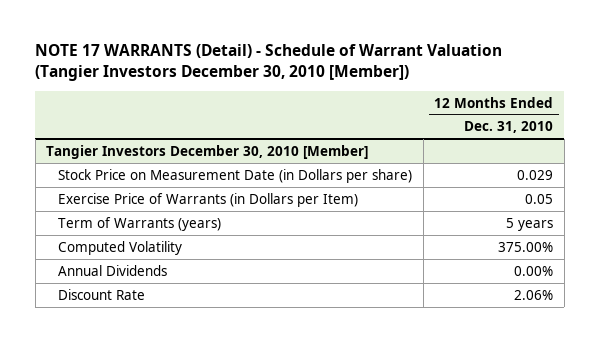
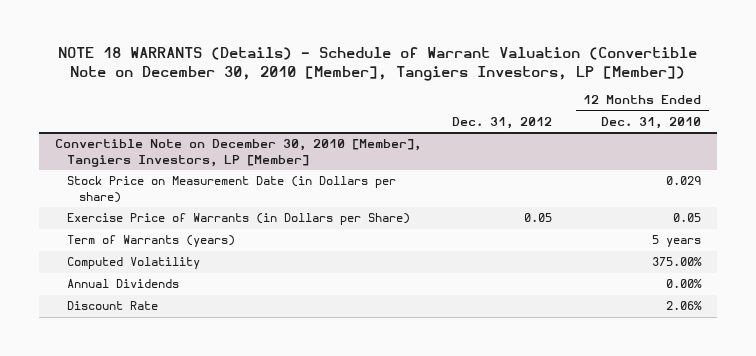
- NOTE 17 WARRANTS (Detail) - Schedule of Warrant Valuation (Tangier Investors December 30, 2010 [Member])
+ NOTE 18 WARRANTS (Details) - Schedule of Warrant Valuation (Convertible Note on December 30, 2010 [Member], Tangiers Investors, LP [Member])
- | 12 Months Ended Dec. 31, 2010
+ | Dec. 31, 2012 | 12 Months Ended Dec. 31, 2010
- Tangier Investors December 30, 2010 [Member]
+ Convertible Note on December 30, 2010 [Member], Tangiers Investors, LP [Member]
- Exercise Price of Warrants (in Dollars per Item) | 0.05
+ Exercise Price of Warrants (in Dollars per Share) | 0.05 | 0.05

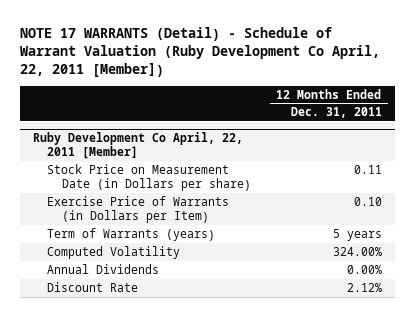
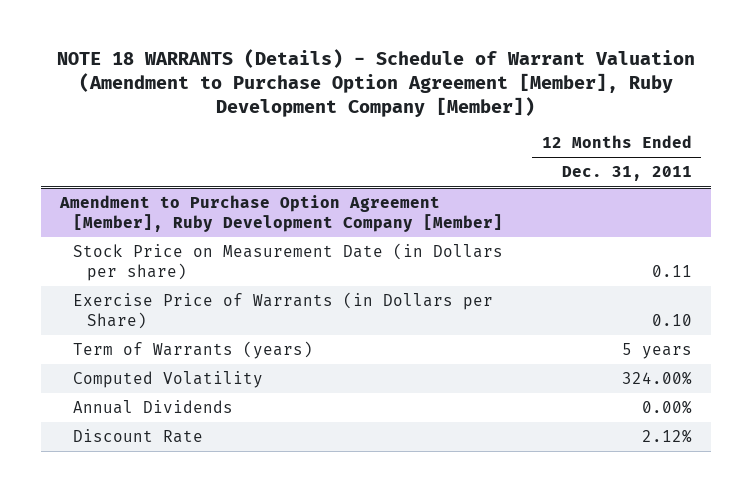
- NOTE 17 WARRANTS (Detail) - Schedule of Warrant Valuation (Ruby Development Co April, 22, 2011 [Member])
+ NOTE 18 WARRANTS (Details) - Schedule of Warrant Valuation (Amendment to Purchase Option Agreement [Member], Ruby Development Company [Member])
- Ruby Development Co April, 22, 2011 [Member]
+ Amendment to Purchase Option Agreement [Member], Ruby Development Company [Member]
- Exercise Price of Warrants (in Dollars per Item) | 0.10
+ Exercise Price of Warrants (in Dollars per Share) | 0.10

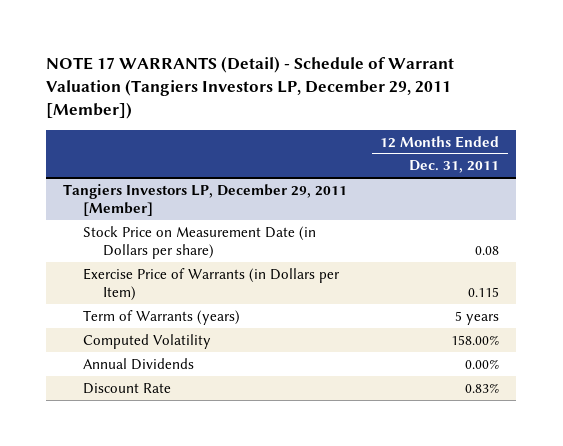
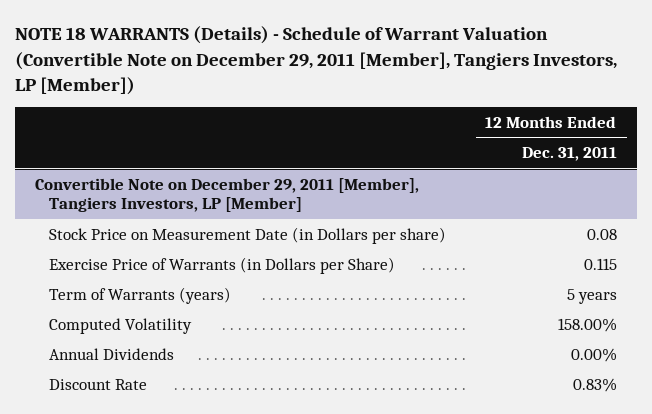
- NOTE 17 WARRANTS (Detail) - Schedule of Warrant Valuation (Tangiers Investors LP, December 29, 2011 [Member])
+ NOTE 18 WARRANTS (Details) - Schedule of Warrant Valuation (Convertible Note on December 29, 2011 [Member], Tangiers Investors, LP [Member])
- Tangiers Investors LP, December 29, 2011 [Member]
+ Convertible Note on December 29, 2011 [Member], Tangiers Investors, LP [Member]
- Exercise Price of Warrants (in Dollars per Item) | 0.115
+ Exercise Price of Warrants (in Dollars per Share) | 0.115

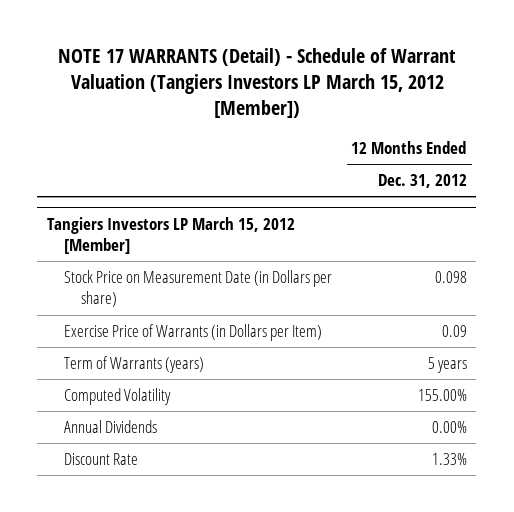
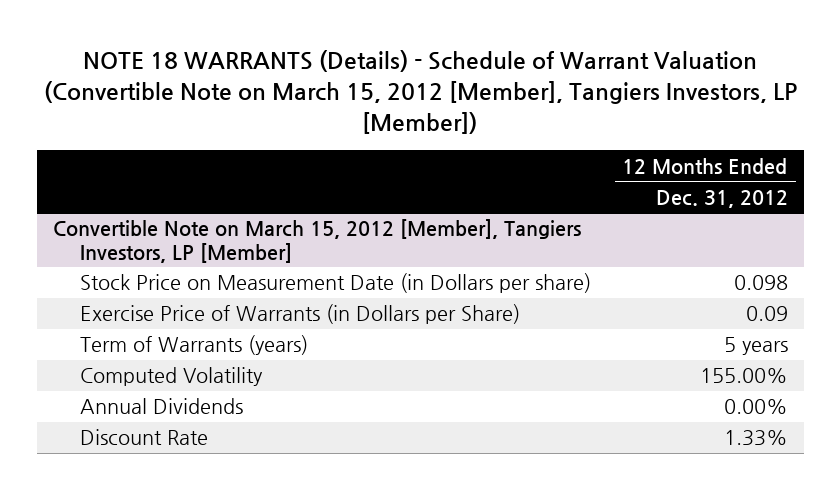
- NOTE 17 WARRANTS (Detail) - Schedule of Warrant Valuation (Tangiers Investors LP March 15, 2012 [Member])
+ NOTE 18 WARRANTS (Details) - Schedule of Warrant Valuation (Convertible Note on March 15, 2012 [Member], Tangiers Investors, LP [Member])
- Tangiers Investors LP March 15, 2012 [Member]
+ Convertible Note on March 15, 2012 [Member], Tangiers Investors, LP [Member]
- Exercise Price of Warrants (in Dollars per Item) | 0.09
+ Exercise Price of Warrants (in Dollars per Share) | 0.09

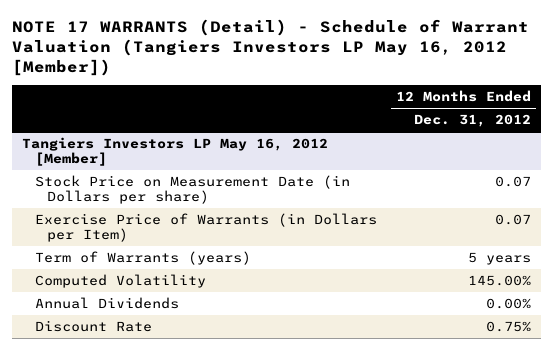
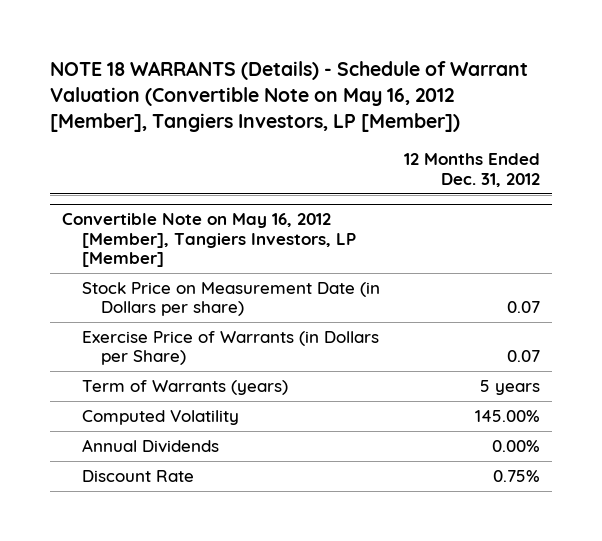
- NOTE 17 WARRANTS (Detail) - Schedule of Warrant Valuation (Tangiers Investors LP May 16, 2012 [Member])
+ NOTE 18 WARRANTS (Details) - Schedule of Warrant Valuation (Convertible Note on May 16, 2012 [Member], Tangiers Investors, LP [Member])
- Tangiers Investors LP May 16, 2012 [Member]
+ Convertible Note on May 16, 2012 [Member], Tangiers Investors, LP [Member]
- Exercise Price of Warrants (in Dollars per Item) | 0.07
+ Exercise Price of Warrants (in Dollars per Share) | 0.07

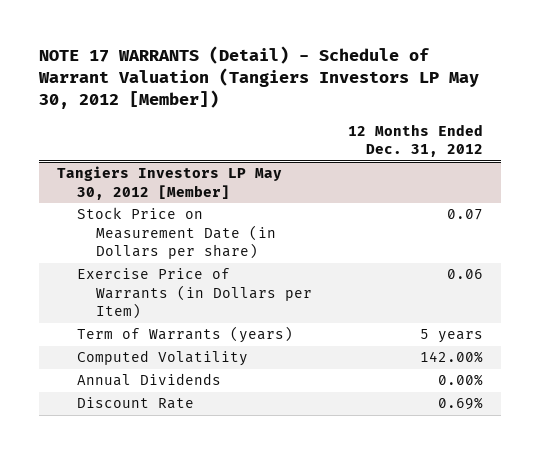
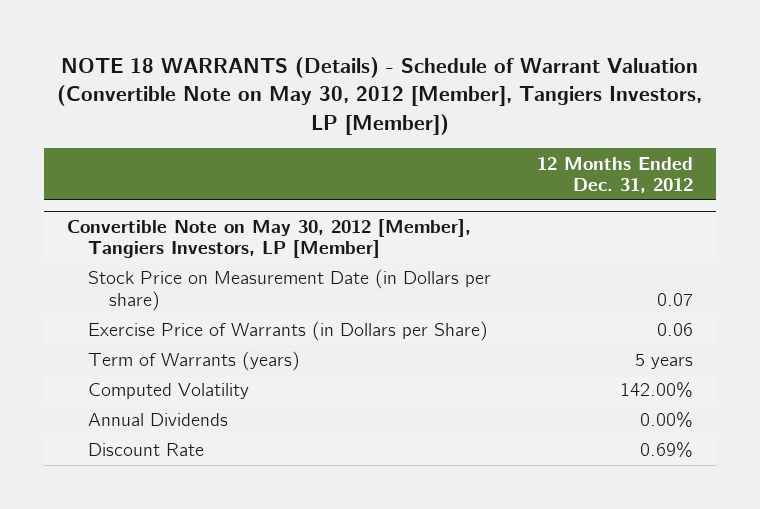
- NOTE 17 WARRANTS (Detail) - Schedule of Warrant Valuation (Tangiers Investors LP May 30, 2012 [Member])
+ NOTE 18 WARRANTS (Details) - Schedule of Warrant Valuation (Convertible Note on May 30, 2012 [Member], Tangiers Investors, LP [Member])
- Tangiers Investors LP May 30, 2012 [Member]
+ Convertible Note on May 30, 2012 [Member], Tangiers Investors, LP [Member]
- Exercise Price of Warrants (in Dollars per Item) | 0.06
+ Exercise Price of Warrants (in Dollars per Share) | 0.06

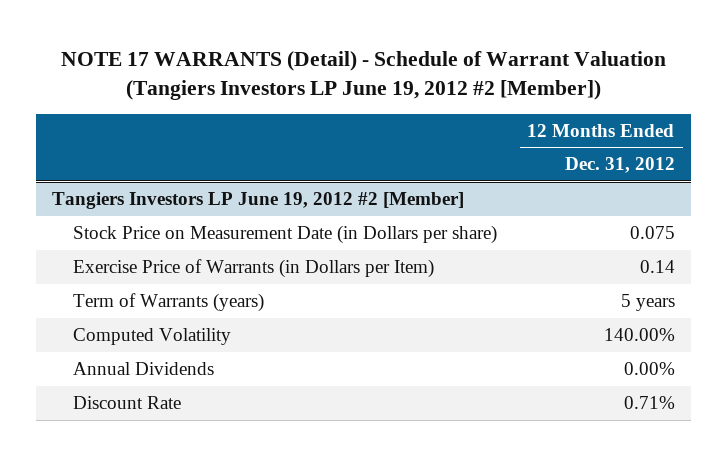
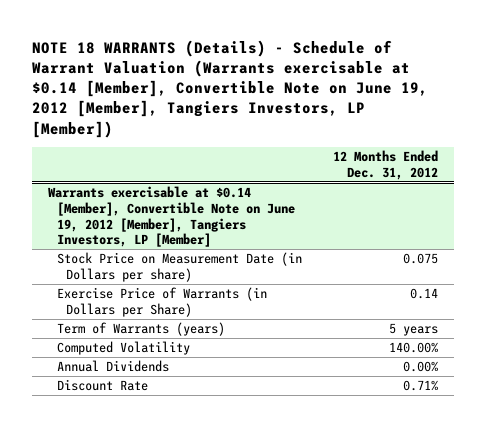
- NOTE 17 WARRANTS (Detail) - Schedule of Warrant Valuation (Tangiers Investors LP June 19, 2012 #2 [Member])
+ NOTE 18 WARRANTS (Details) - Schedule of Warrant Valuation (Warrants exercisable at $0.14 [Member], Convertible Note on June 19, 2012 [Member], Tangiers Investors, LP [Member])
- Tangiers Investors LP June 19, 2012 #2 [Member]
+ Warrants exercisable at $0.14 [Member], Convertible Note on June 19, 2012 [Member], Tangiers Investors, LP [Member]
- Exercise Price of Warrants (in Dollars per Item) | 0.14
+ Exercise Price of Warrants (in Dollars per Share) | 0.14

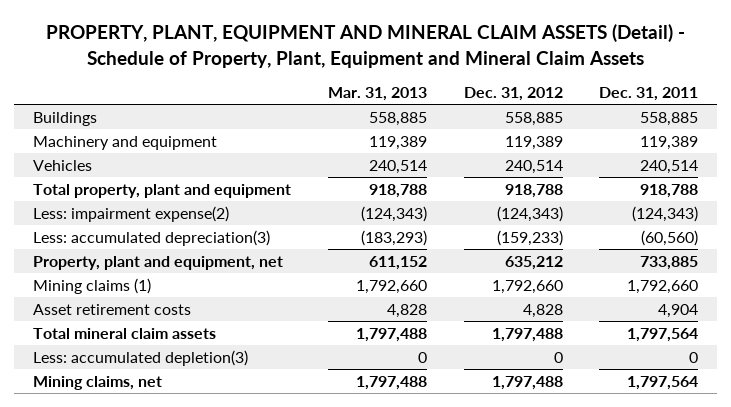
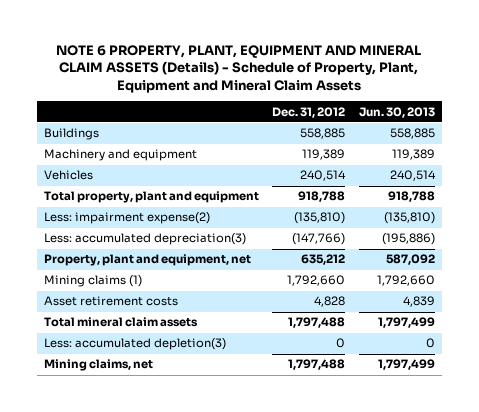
- PROPERTY, PLANT, EQUIPMENT AND MINERAL CLAIM ASSETS (Detail) - Schedule of Property, Plant, Equipment and Mineral Claim Assets
+ NOTE 6 PROPERTY, PLANT, EQUIPMENT AND MINERAL CLAIM ASSETS (Details) - Schedule of Property, Plant, Equipment and Mineral Claim Assets
- | Mar. 31, 2013 | Dec. 31, 2012 | Dec. 31, 2011
+ | Dec. 31, 2012 | Jun. 30, 2013
- Less: impairment expense(2) | (124,343) | (124,343) | (124,343)
- Less: accumulated depreciation(3) | (183,293) | (159,233) | (60,560)
+ Less: impairment expense(2) | (135,810) | (135,810)
+ Less: accumulated depreciation(3) | (147,766) | (195,886)

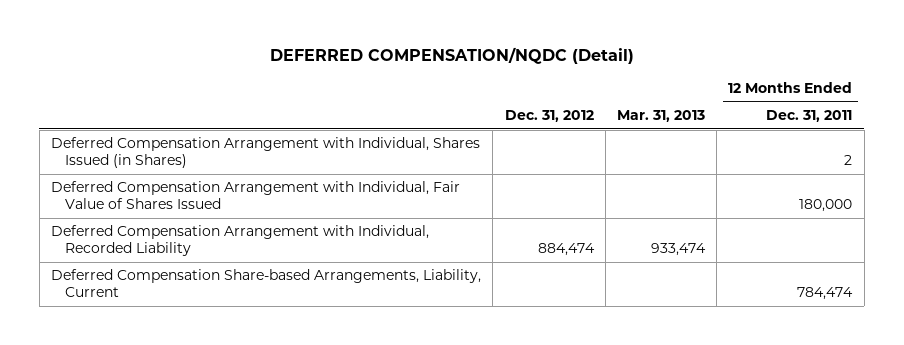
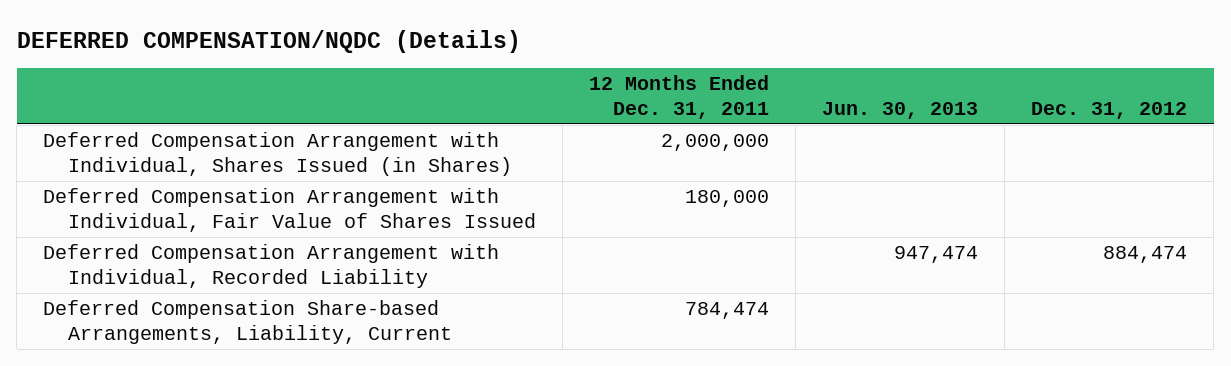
- DEFERRED COMPENSATION/NQDC (Detail)
+ DEFERRED COMPENSATION/NQDC (Details)
- | Dec. 31, 2012 | Mar. 31, 2013 | 12 Months Ended Dec. 31, 2011
+ | 12 Months Ended Dec. 31, 2011 | Jun. 30, 2013 | Dec. 31, 2012
- Deferred Compensation Arrangement with Individual, Shares Issued (in Shares) | | | 2
+ Deferred Compensation Arrangement with Individual, Shares Issued (in Shares) | 2,000,000 | |

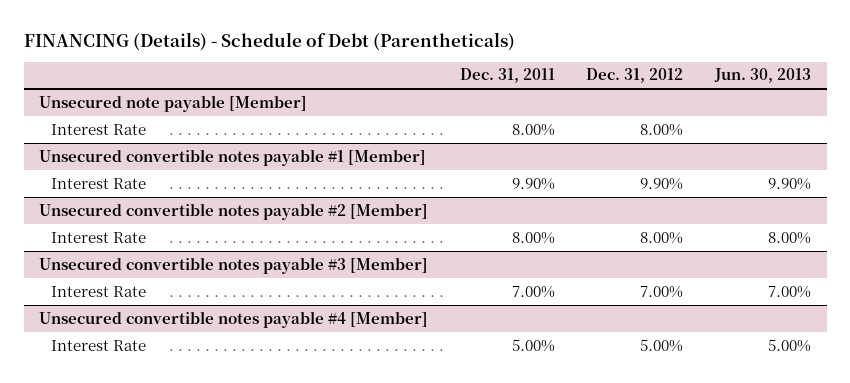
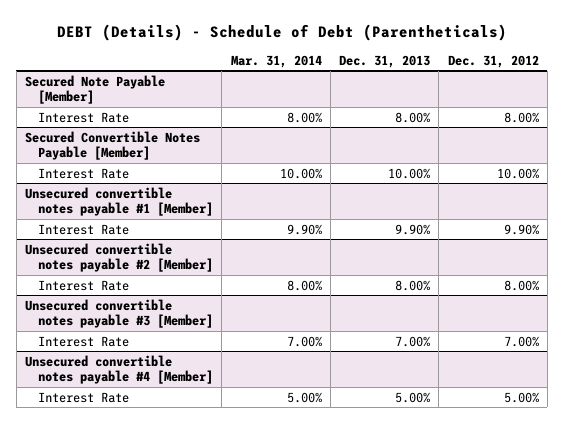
- FINANCING (Details) - Schedule of Debt (Parentheticals)
+ DEBT (Details) - Schedule of Debt (Parentheticals)
- | Dec. 31, 2011 | Dec. 31, 2012 | Jun. 30, 2013
+ | Mar. 31, 2014 | Dec. 31, 2013 | Dec. 31, 2012
- Unsecured note payable [Member]
+ Secured Note Payable [Member]
+ Secured Convertible Notes Payable [Member]
+ Interest Rate | 10.00% | 10.00% | 10.00%

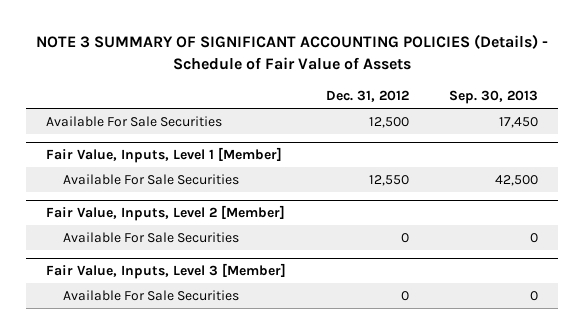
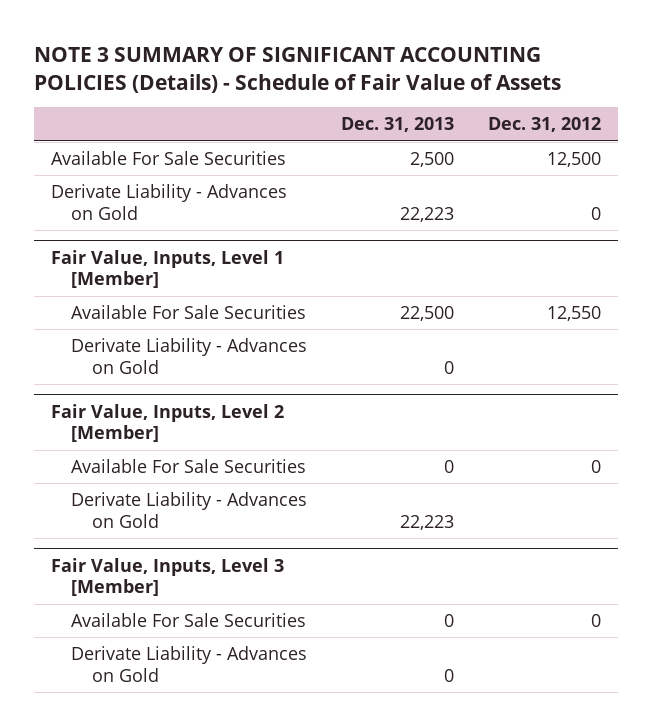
- | Dec. 31, 2012 | Sep. 30, 2013
+ | Dec. 31, 2013 | Dec. 31, 2012
+ Derivate Liability - Advances on Gold | 22,223 | 0
@ Fair Value, Inputs, Level 1 [Member]
+ Derivate Liability - Advances on Gold | 0 |
@ Fair Value, Inputs, Level 2 [Member]
+ Derivate Liability - Advances on Gold | 22,223 |
@ Fair Value, Inputs, Level 3 [Member]
+ Derivate Liability - Advances on Gold | 0 |

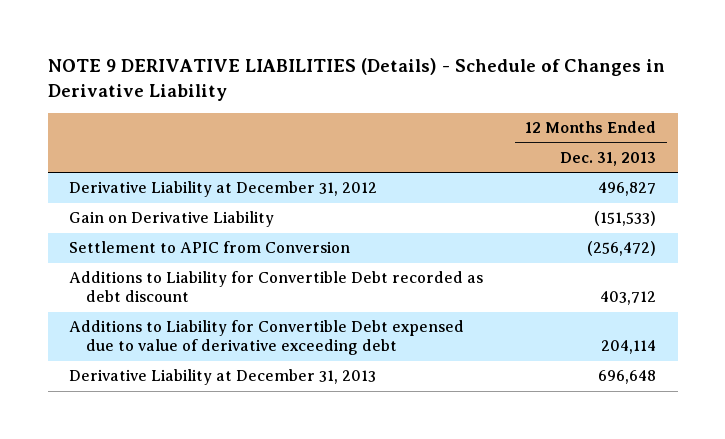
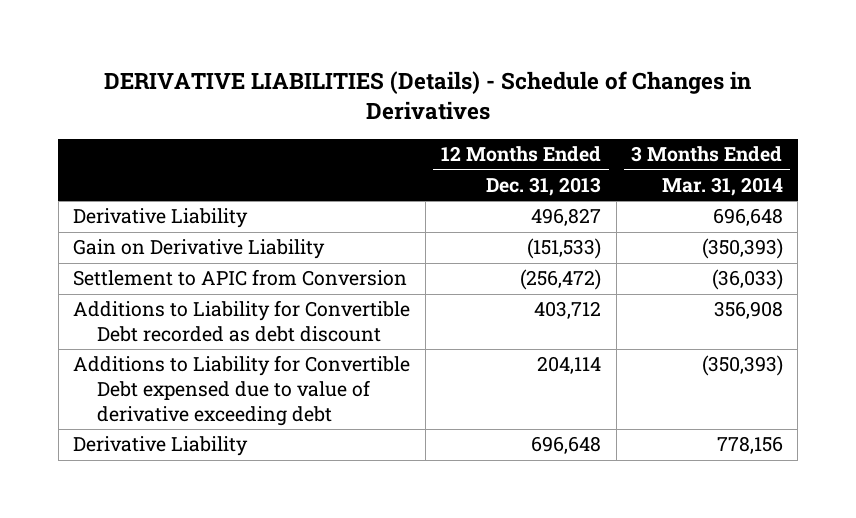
- NOTE 9 DERIVATIVE LIABILITIES (Details) - Schedule of Changes in Derivative Liability
+ DERIVATIVE LIABILITIES (Details) - Schedule of Changes in Derivatives
- | 12 Months Ended Dec. 31, 2013
+ | 12 Months Ended Dec. 31, 2013 | 3 Months Ended Mar. 31, 2014
- Derivative Liability at December 31, 2012 | 496,827
+ Derivative Liability | 496,827 | 696,648
- Derivative Liability at December 31, 2013 | 696,648
+ Derivative Liability | 696,648 | 778,156

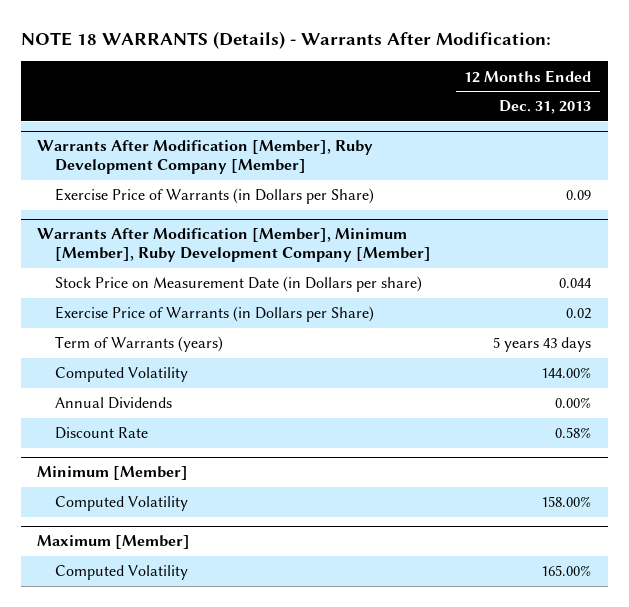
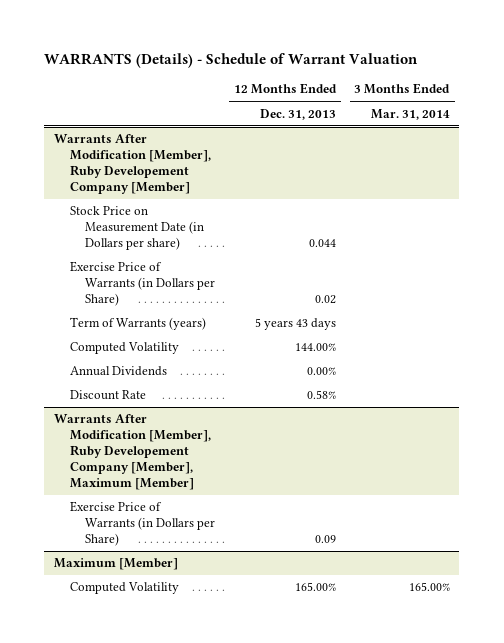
- NOTE 18 WARRANTS (Details) - Warrants After Modification:
+ WARRANTS (Details) - Schedule of Warrant Valuation
- | 12 Months Ended Dec. 31, 2013
+ | 12 Months Ended Dec. 31, 2013 | 3 Months Ended Mar. 31, 2014
- Warrants After Modification [Member], Ruby Development Company [Member]
- Exercise Price of Warrants (in Dollars per Share) | 0.09
- Warrants After Modification [Member], Minimum [Member], Ruby Development Company [Member]
+ Warrants After Modification [Member], Ruby Developement Company [Member]
- Minimum [Member]
- Computed Volatility | 158.00%
+ Warrants After Modification [Member], Ruby Developement Company [Member], Maximum [Member]
+ Exercise Price of Warrants (in Dollars per Share) | 0.09 |

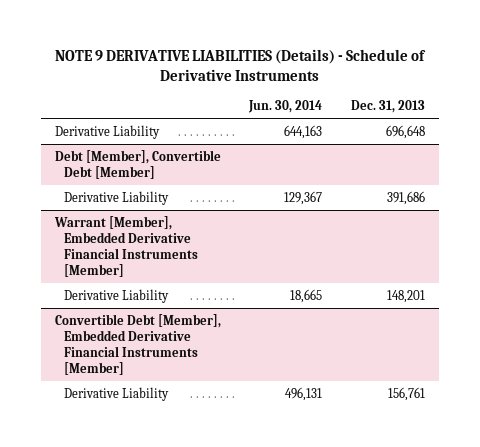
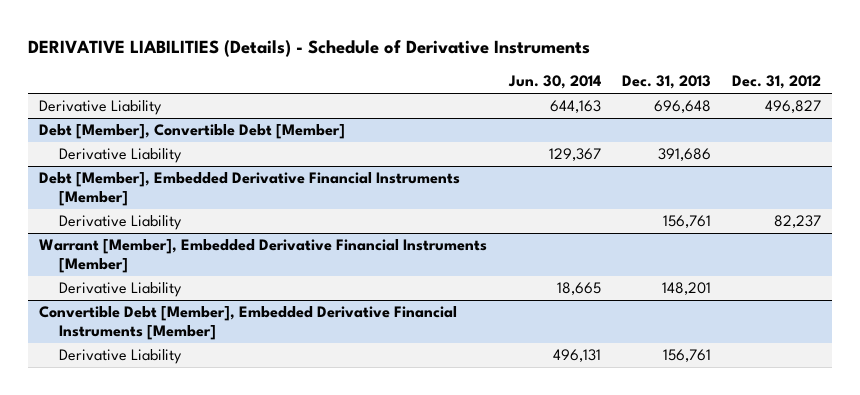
- NOTE 9 DERIVATIVE LIABILITIES (Details) - Schedule of Derivative Instruments
+ DERIVATIVE LIABILITIES (Details) - Schedule of Derivative Instruments
- | Jun. 30, 2014 | Dec. 31, 2013
+ | Jun. 30, 2014 | Dec. 31, 2013 | Dec. 31, 2012
+ Debt [Member], Embedded Derivative Financial Instruments [Member]
+ Derivative Liability | | 156,761 | 82,237

